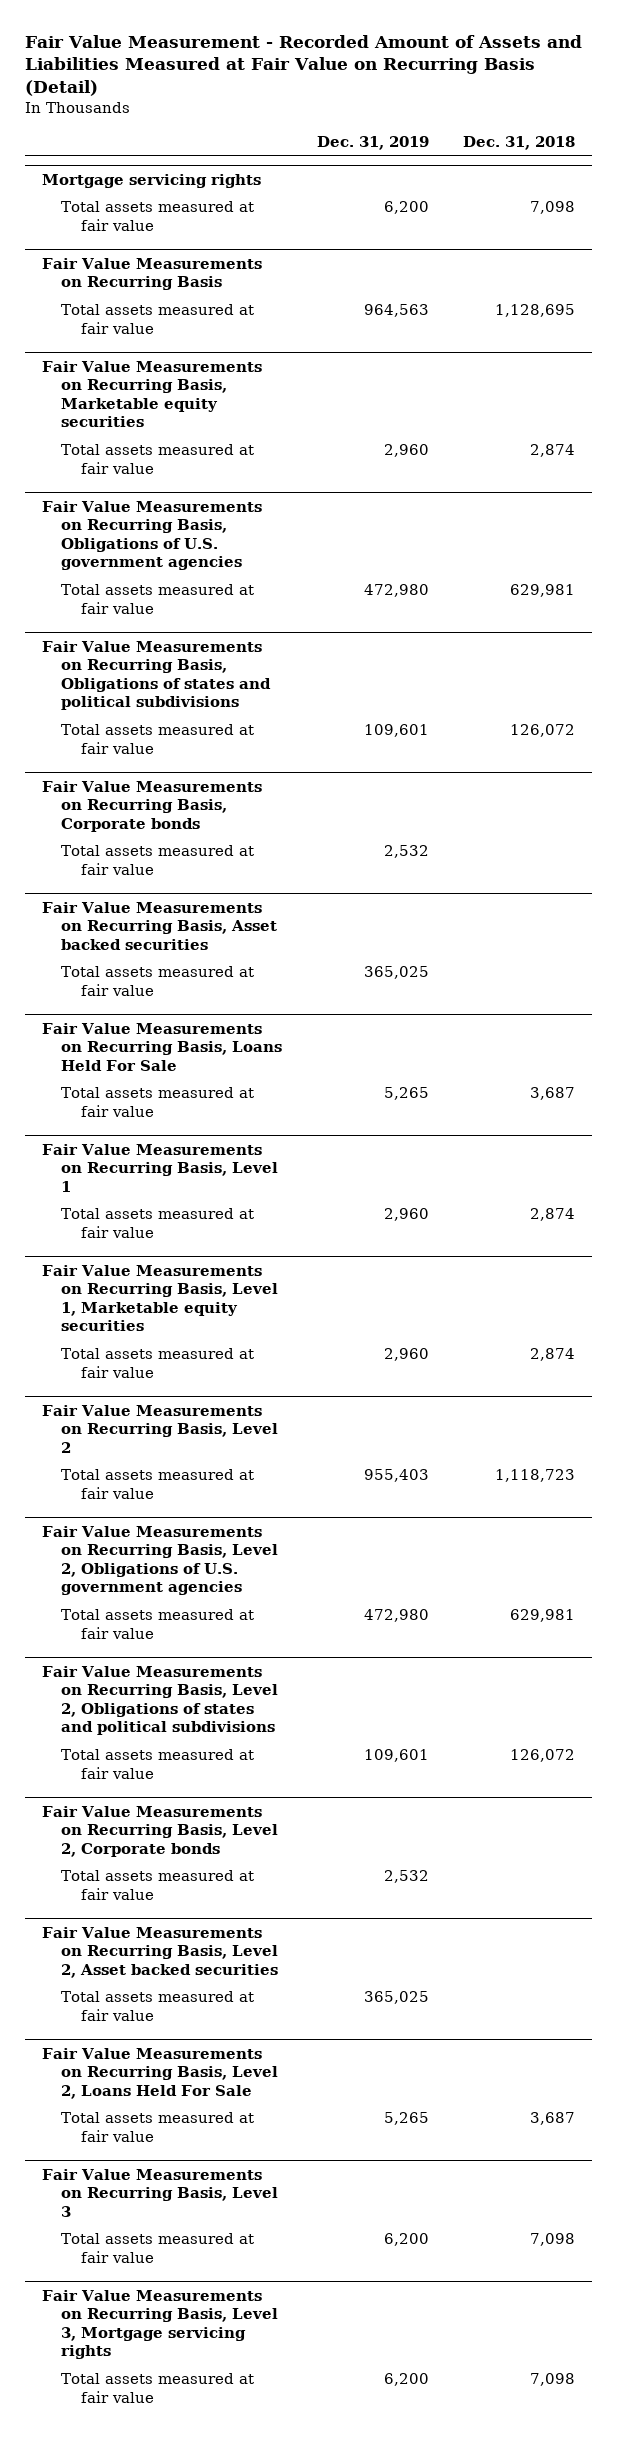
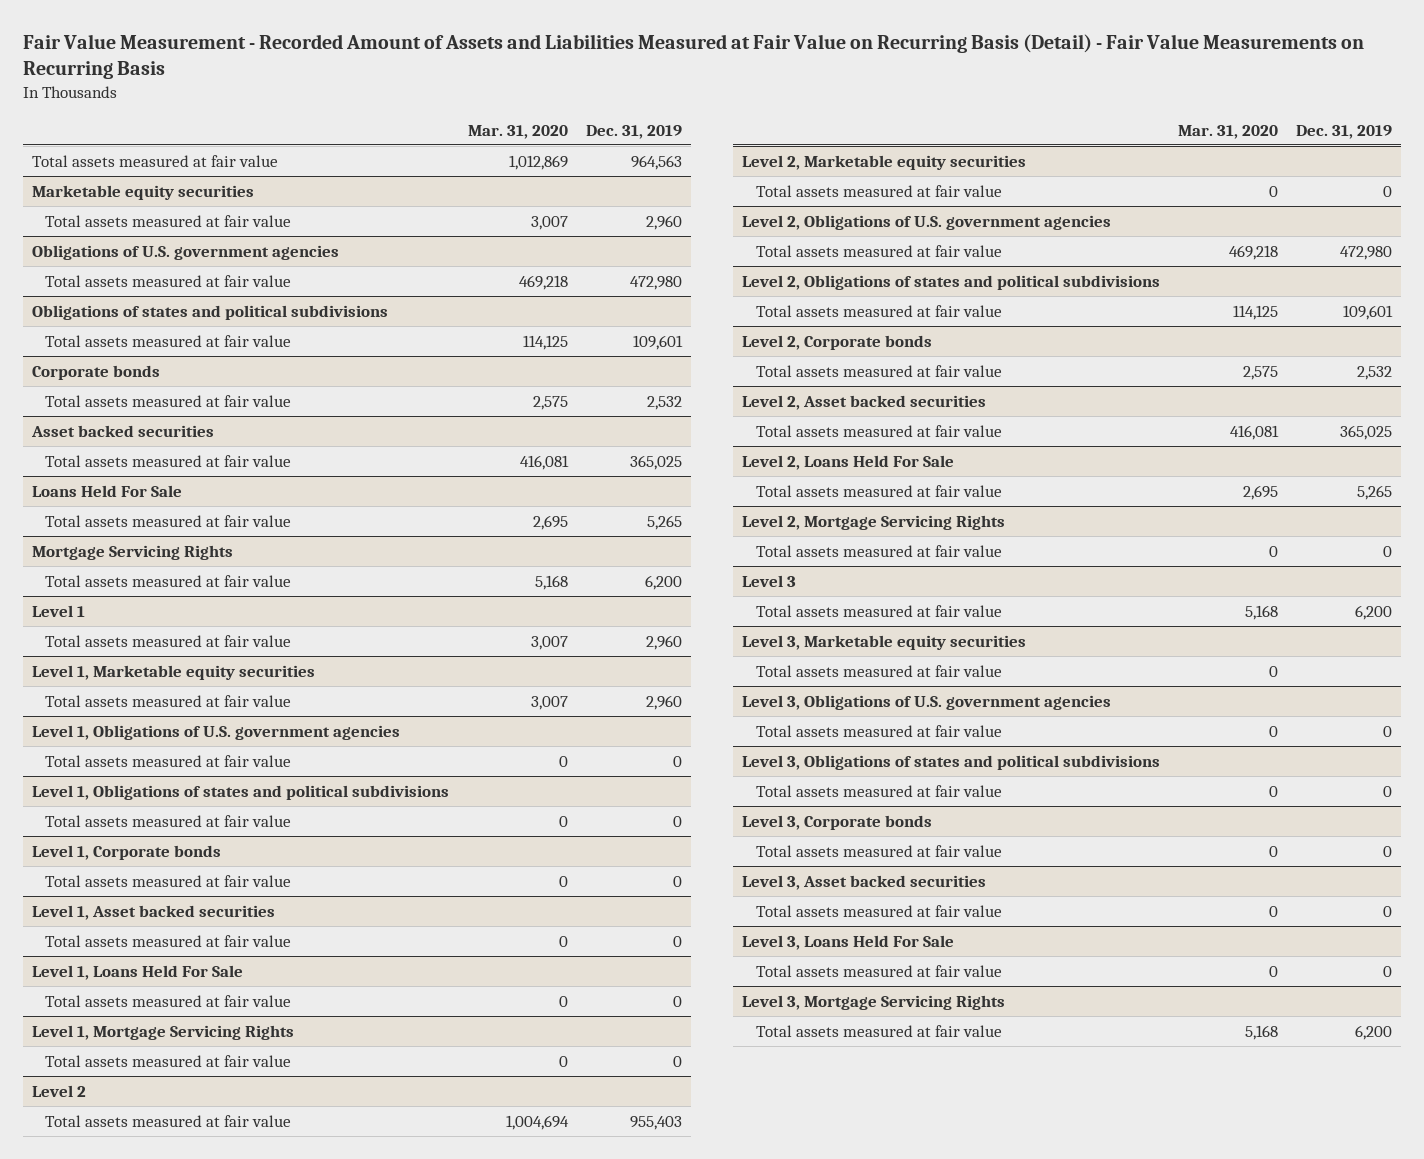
- Fair Value Measurement - Recorded Amount of Assets and Liabilities Measured at Fair Value on Recurring Basis (Detail)
+ Fair Value Measurement - Recorded Amount of Assets and Liabilities Measured at Fair Value on Recurring Basis (Detail) - Fair Value Measurements on Recurring Basis
- | Dec. 31, 2019 | Dec. 31, 2018
+ | Mar. 31, 2020 | Dec. 31, 2019
- Mortgage servicing rights
- Total assets measured at fair value | 6,200 | 7,098
- Fair Value Measurements on Recurring Basis
- Fair Value Measurements on Recurring Basis, Marketable equity securities
+ Marketable equity securities
- Fair Value Measurements on Recurring Basis, Obligations of U.S. government agencies
+ Obligations of U.S. government agencies
- Fair Value Measurements on Recurring Basis, Obligations of states and political subdivisions
+ Obligations of states and political subdivisions
- Fair Value Measurements on Recurring Basis, Corporate bonds
+ Corporate bonds
- Fair Value Measurements on Recurring Basis, Asset backed securities
+ Asset backed securities
- Fair Value Measurements on Recurring Basis, Loans Held For Sale
+ Loans Held For Sale
- Fair Value Measurements on Recurring Basis, Level 1
+ Mortgage Servicing Rights
+ Total assets measured at fair value | 5,168 | 6,200
+ Level 1
- Fair Value Measurements on Recurring Basis, Level 1, Marketable equity securities
+ Level 1, Marketable equity securities
- Fair Value Measurements on Recurring Basis, Level 2
+ Level 1, Obligations of U.S. government agencies
+ Total assets measured at fair value | 0 | 0
+ Level 1, Obligations of states and political subdivisions
+ Total assets measured at fair value | 0 | 0
+ Level 1, Corporate bonds
+ Total assets measured at fair value | 0 | 0
+ Level 1, Asset backed securities
+ Total assets measured at fair value | 0 | 0
+ Level 1, Loans Held For Sale
+ Total assets measured at fair value | 0 | 0
+ Level 1, Mortgage Servicing Rights
+ Total assets measured at fair value | 0 | 0
+ Level 2
- Fair Value Measurements on Recurring Basis, Level 2, Obligations of U.S. government agencies
+ Level 2, Marketable equity securities
+ Total assets measured at fair value | 0 | 0
+ Level 2, Obligations of U.S. government agencies
- Fair Value Measurements on Recurring Basis, Level 2, Obligations of states and political subdivisions
+ Level 2, Obligations of states and political subdivisions
- Fair Value Measurements on Recurring Basis, Level 2, Corporate bonds
+ Level 2, Corporate bonds
- Fair Value Measurements on Recurring Basis, Level 2, Asset backed securities
+ Level 2, Asset backed securities
- Fair Value Measurements on Recurring Basis, Level 2, Loans Held For Sale
+ Level 2, Loans Held For Sale
- Fair Value Measurements on Recurring Basis, Level 3
+ Level 2, Mortgage Servicing Rights
+ Total assets measured at fair value | 0 | 0
+ Level 3
- Fair Value Measurements on Recurring Basis, Level 3, Mortgage servicing rights
+ Level 3, Marketable equity securities
+ Total assets measured at fair value | 0 |
+ Level 3, Obligations of U.S. government agencies
+ Total assets measured at fair value | 0 | 0
+ Level 3, Obligations of states and political subdivisions
+ Total assets measured at fair value | 0 | 0
+ Level 3, Corporate bonds
+ Total assets measured at fair value | 0 | 0
+ Level 3, Asset backed securities
+ Total assets measured at fair value | 0 | 0
+ Level 3, Loans Held For Sale
+ Total assets measured at fair value | 0 | 0
+ Level 3, Mortgage Servicing Rights

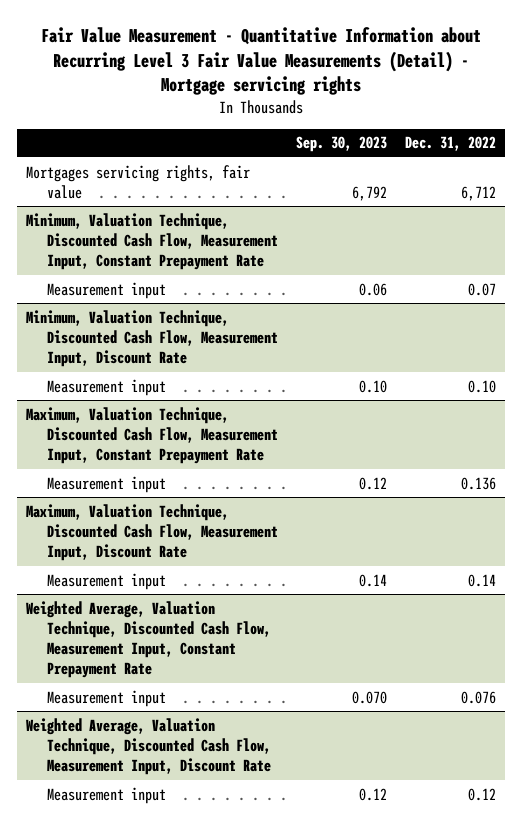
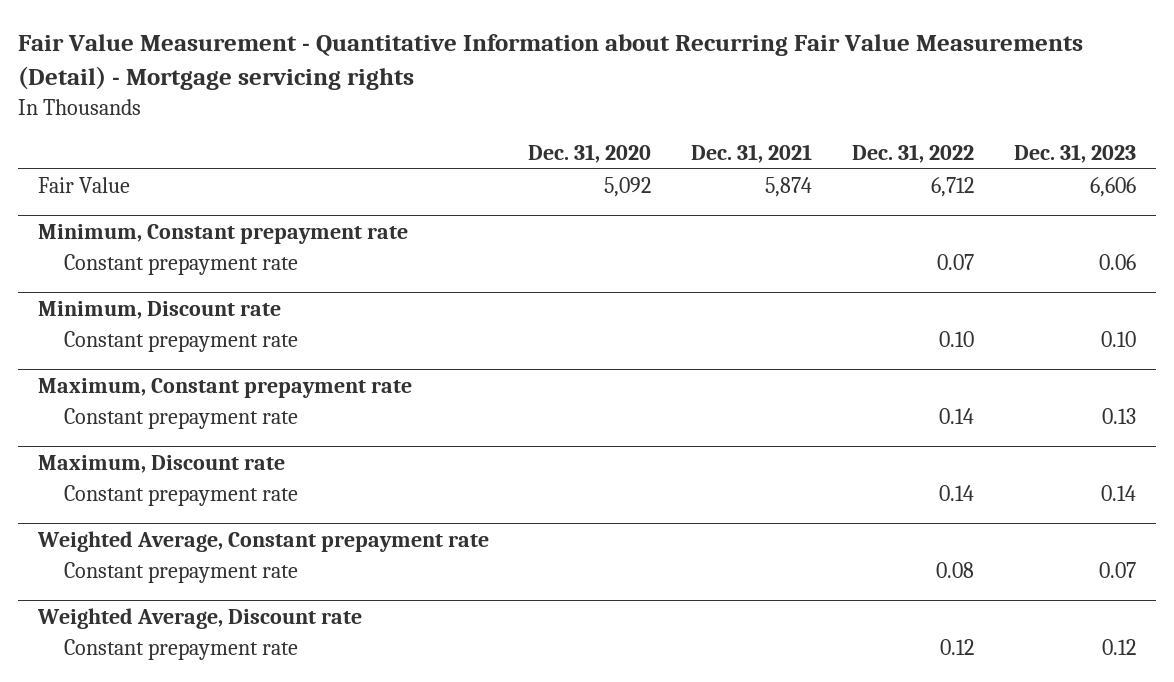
- Fair Value Measurement - Quantitative Information about Recurring Level 3 Fair Value Measurements (Detail) - Mortgage servicing rights
+ Fair Value Measurement - Quantitative Information about Recurring Fair Value Measurements (Detail) - Mortgage servicing rights
- | Sep. 30, 2023 | Dec. 31, 2022
+ | Dec. 31, 2020 | Dec. 31, 2021 | Dec. 31, 2022 | Dec. 31, 2023
- Mortgages servicing rights, fair value | 6,792 | 6,712
- Minimum, Valuation Technique, Discounted Cash Flow, Measurement Input, Constant Prepayment Rate
- Measurement input | 0.06 | 0.07
- Minimum, Valuation Technique, Discounted Cash Flow, Measurement Input, Discount Rate
- Measurement input | 0.10 | 0.10
- Maximum, Valuation Technique, Discounted Cash Flow, Measurement Input, Constant Prepayment Rate
- Measurement input | 0.12 | 0.136
- Maximum, Valuation Technique, Discounted Cash Flow, Measurement Input, Discount Rate
- Measurement input | 0.14 | 0.14
- Weighted Average, Valuation Technique, Discounted Cash Flow, Measurement Input, Constant Prepayment Rate
- Measurement input | 0.070 | 0.076
- Weighted Average, Valuation Technique, Discounted Cash Flow, Measurement Input, Discount Rate
- Measurement input | 0.12 | 0.12
+ Fair Value | 5,092 | 5,874 | 6,712 | 6,606
+ Minimum, Constant prepayment rate
+ Constant prepayment rate | | | 0.07 | 0.06
+ Minimum, Discount rate
+ Constant prepayment rate | | | 0.10 | 0.10
+ Maximum, Constant prepayment rate
+ Constant prepayment rate | | | 0.14 | 0.13
+ Maximum, Discount rate
+ Constant prepayment rate | | | 0.14 | 0.14
+ Weighted Average, Constant prepayment rate
+ Constant prepayment rate | | | 0.08 | 0.07
+ Weighted Average, Discount rate
+ Constant prepayment rate | | | 0.12 | 0.12

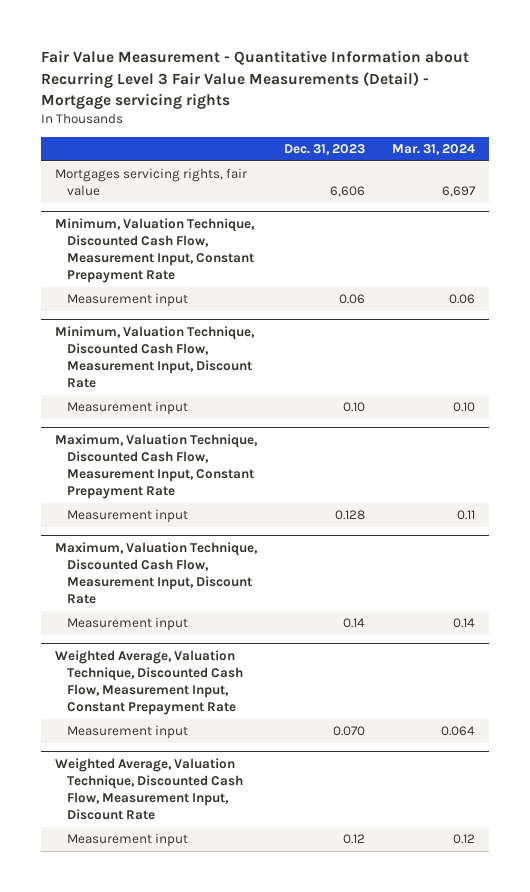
- Fair Value Measurement - Quantitative Information about Recurring Fair Value Measurements (Detail) - Mortgage servicing rights
+ Fair Value Measurement - Quantitative Information about Recurring Level 3 Fair Value Measurements (Detail) - Mortgage servicing rights
- | Dec. 31, 2020 | Dec. 31, 2021 | Dec. 31, 2022 | Dec. 31, 2023
+ | Dec. 31, 2023 | Mar. 31, 2024
- Fair Value | 5,092 | 5,874 | 6,712 | 6,606
- Minimum, Constant prepayment rate
- Constant prepayment rate | | | 0.07 | 0.06
- Minimum, Discount rate
- Constant prepayment rate | | | 0.10 | 0.10
- Maximum, Constant prepayment rate
- Constant prepayment rate | | | 0.14 | 0.13
- Maximum, Discount rate
- Constant prepayment rate | | | 0.14 | 0.14
- Weighted Average, Constant prepayment rate
- Constant prepayment rate | | | 0.08 | 0.07
- Weighted Average, Discount rate
- Constant prepayment rate | | | 0.12 | 0.12
+ Mortgages servicing rights, fair value | 6,606 | 6,697
+ Minimum, Valuation Technique, Discounted Cash Flow, Measurement Input, Constant Prepayment Rate
+ Measurement input | 0.06 | 0.06
+ Minimum, Valuation Technique, Discounted Cash Flow, Measurement Input, Discount Rate
+ Measurement input | 0.10 | 0.10
+ Maximum, Valuation Technique, Discounted Cash Flow, Measurement Input, Constant Prepayment Rate
+ Measurement input | 0.128 | 0.11
+ Maximum, Valuation Technique, Discounted Cash Flow, Measurement Input, Discount Rate
+ Measurement input | 0.14 | 0.14
+ Weighted Average, Valuation Technique, Discounted Cash Flow, Measurement Input, Constant Prepayment Rate
+ Measurement input | 0.070 | 0.064
+ Weighted Average, Valuation Technique, Discounted Cash Flow, Measurement Input, Discount Rate
+ Measurement input | 0.12 | 0.12

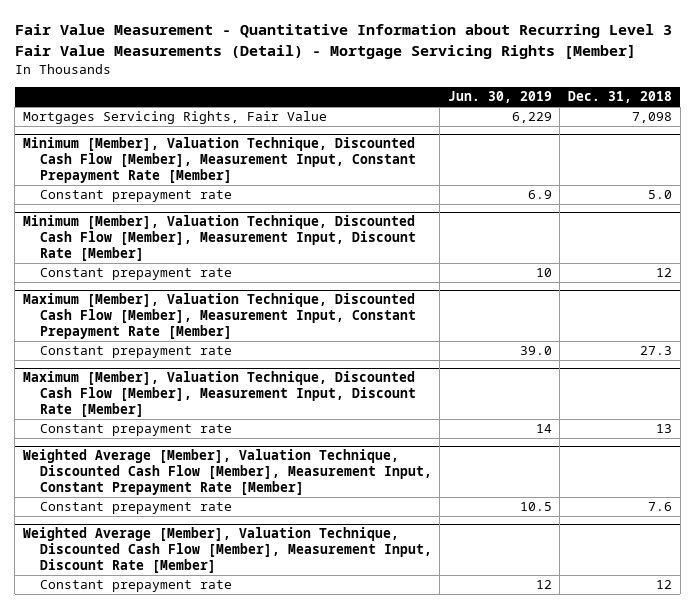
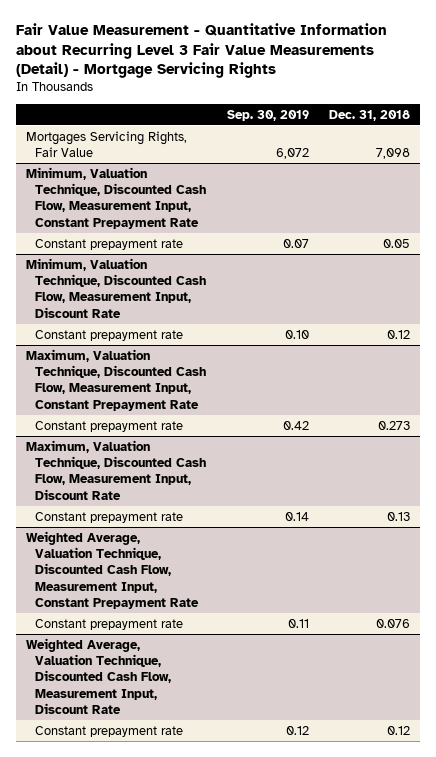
- Fair Value Measurement - Quantitative Information about Recurring Level 3 Fair Value Measurements (Detail) - Mortgage Servicing Rights [Member]
+ Fair Value Measurement - Quantitative Information about Recurring Level 3 Fair Value Measurements (Detail) - Mortgage Servicing Rights
- | Jun. 30, 2019 | Dec. 31, 2018
+ | Sep. 30, 2019 | Dec. 31, 2018
- Minimum [Member], Valuation Technique, Discounted Cash Flow [Member], Measurement Input, Constant Prepayment Rate [Member]
- Constant prepayment rate | 6.9 | 5.0
- Minimum [Member], Valuation Technique, Discounted Cash Flow [Member], Measurement Input, Discount Rate [Member]
- Constant prepayment rate | 10 | 12
- Maximum [Member], Valuation Technique, Discounted Cash Flow [Member], Measurement Input, Constant Prepayment Rate [Member]
- Constant prepayment rate | 39.0 | 27.3
- Maximum [Member], Valuation Technique, Discounted Cash Flow [Member], Measurement Input, Discount Rate [Member]
- Constant prepayment rate | 14 | 13
- Weighted Average [Member], Valuation Technique, Discounted Cash Flow [Member], Measurement Input, Constant Prepayment Rate [Member]
- Constant prepayment rate | 10.5 | 7.6
- Weighted Average [Member], Valuation Technique, Discounted Cash Flow [Member], Measurement Input, Discount Rate [Member]
- Constant prepayment rate | 12 | 12
+ Minimum, Valuation Technique, Discounted Cash Flow, Measurement Input, Constant Prepayment Rate
+ Constant prepayment rate | 0.07 | 0.05
+ Minimum, Valuation Technique, Discounted Cash Flow, Measurement Input, Discount Rate
+ Constant prepayment rate | 0.10 | 0.12
+ Maximum, Valuation Technique, Discounted Cash Flow, Measurement Input, Constant Prepayment Rate
+ Constant prepayment rate | 0.42 | 0.273
+ Maximum, Valuation Technique, Discounted Cash Flow, Measurement Input, Discount Rate
+ Constant prepayment rate | 0.14 | 0.13
+ Weighted Average, Valuation Technique, Discounted Cash Flow, Measurement Input, Constant Prepayment Rate
+ Constant prepayment rate | 0.11 | 0.076
+ Weighted Average, Valuation Technique, Discounted Cash Flow, Measurement Input, Discount Rate
+ Constant prepayment rate | 0.12 | 0.12

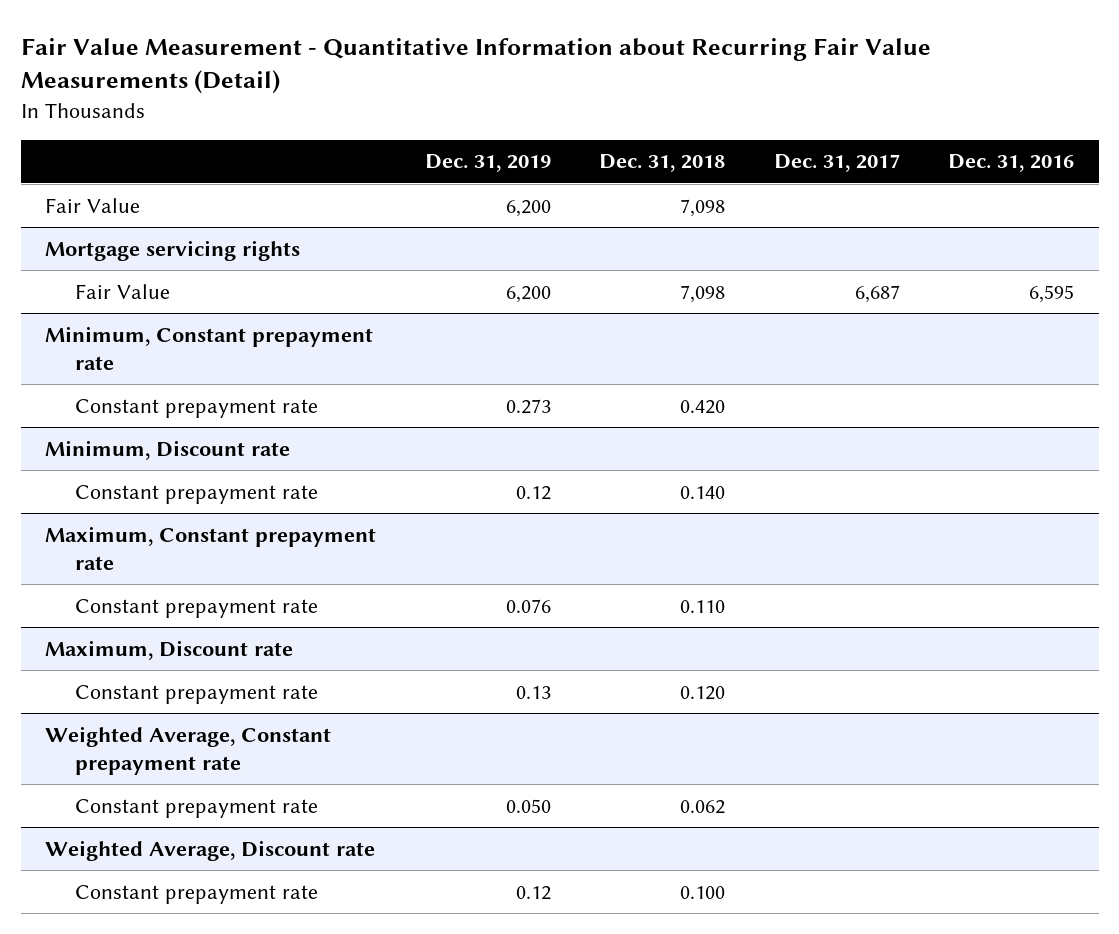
- Fair Value Measurement - Quantitative Information about Recurring Level 3 Fair Value Measurements (Detail) - Mortgage Servicing Rights
+ Fair Value Measurement - Quantitative Information about Recurring Fair Value Measurements (Detail)
- | Sep. 30, 2019 | Dec. 31, 2018
+ | Dec. 31, 2019 | Dec. 31, 2018 | Dec. 31, 2017 | Dec. 31, 2016
- Mortgages Servicing Rights, Fair Value | 6,072 | 7,098
- Minimum, Valuation Technique, Discounted Cash Flow, Measurement Input, Constant Prepayment Rate
- Constant prepayment rate | 0.07 | 0.05
- Minimum, Valuation Technique, Discounted Cash Flow, Measurement Input, Discount Rate
- Constant prepayment rate | 0.10 | 0.12
- Maximum, Valuation Technique, Discounted Cash Flow, Measurement Input, Constant Prepayment Rate
- Constant prepayment rate | 0.42 | 0.273
- Maximum, Valuation Technique, Discounted Cash Flow, Measurement Input, Discount Rate
- Constant prepayment rate | 0.14 | 0.13
- Weighted Average, Valuation Technique, Discounted Cash Flow, Measurement Input, Constant Prepayment Rate
- Constant prepayment rate | 0.11 | 0.076
- Weighted Average, Valuation Technique, Discounted Cash Flow, Measurement Input, Discount Rate
- Constant prepayment rate | 0.12 | 0.12
+ Fair Value | 6,200 | 7,098 | |
+ Mortgage servicing rights
+ Fair Value | 6,200 | 7,098 | 6,687 | 6,595
+ Minimum, Constant prepayment rate
+ Constant prepayment rate | 0.273 | 0.420 | |
+ Minimum, Discount rate
+ Constant prepayment rate | 0.12 | 0.140 | |
+ Maximum, Constant prepayment rate
+ Constant prepayment rate | 0.076 | 0.110 | |
+ Maximum, Discount rate
+ Constant prepayment rate | 0.13 | 0.120 | |
+ Weighted Average, Constant prepayment rate
+ Constant prepayment rate | 0.050 | 0.062 | |
+ Weighted Average, Discount rate
+ Constant prepayment rate | 0.12 | 0.100 | |

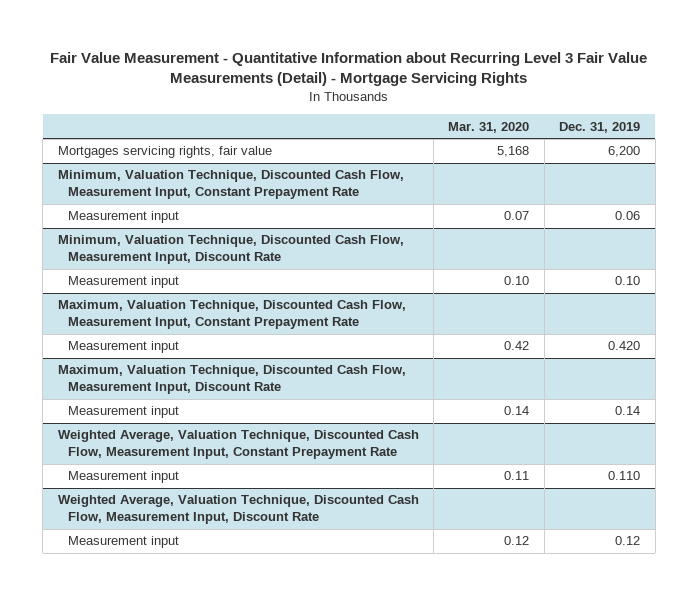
- Fair Value Measurement - Quantitative Information about Recurring Fair Value Measurements (Detail)
+ Fair Value Measurement - Quantitative Information about Recurring Level 3 Fair Value Measurements (Detail) - Mortgage Servicing Rights
- | Dec. 31, 2019 | Dec. 31, 2018 | Dec. 31, 2017 | Dec. 31, 2016
+ | Mar. 31, 2020 | Dec. 31, 2019
- Fair Value | 6,200 | 7,098 | |
- Mortgage servicing rights
- Fair Value | 6,200 | 7,098 | 6,687 | 6,595
- Minimum, Constant prepayment rate
- Constant prepayment rate | 0.273 | 0.420 | |
- Minimum, Discount rate
- Constant prepayment rate | 0.12 | 0.140 | |
- Maximum, Constant prepayment rate
- Constant prepayment rate | 0.076 | 0.110 | |
- Maximum, Discount rate
- Constant prepayment rate | 0.13 | 0.120 | |
- Weighted Average, Constant prepayment rate
- Constant prepayment rate | 0.050 | 0.062 | |
- Weighted Average, Discount rate
- Constant prepayment rate | 0.12 | 0.100 | |
+ Mortgages servicing rights, fair value | 5,168 | 6,200
+ Minimum, Valuation Technique, Discounted Cash Flow, Measurement Input, Constant Prepayment Rate
+ Measurement input | 0.07 | 0.06
+ Minimum, Valuation Technique, Discounted Cash Flow, Measurement Input, Discount Rate
+ Measurement input | 0.10 | 0.10
+ Maximum, Valuation Technique, Discounted Cash Flow, Measurement Input, Constant Prepayment Rate
+ Measurement input | 0.42 | 0.420
+ Maximum, Valuation Technique, Discounted Cash Flow, Measurement Input, Discount Rate
+ Measurement input | 0.14 | 0.14
+ Weighted Average, Valuation Technique, Discounted Cash Flow, Measurement Input, Constant Prepayment Rate
+ Measurement input | 0.11 | 0.110
+ Weighted Average, Valuation Technique, Discounted Cash Flow, Measurement Input, Discount Rate
+ Measurement input | 0.12 | 0.12

